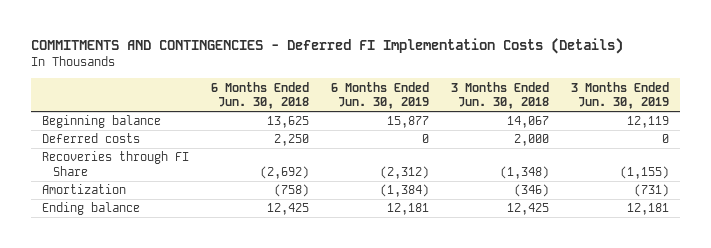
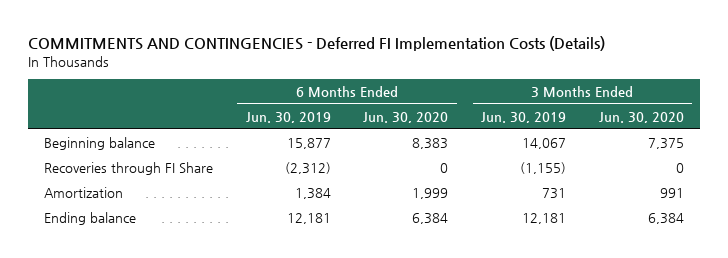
- | 6 Months Ended Jun. 30, 2018 | 6 Months Ended Jun. 30, 2019 | 3 Months Ended Jun. 30, 2018 | 3 Months Ended Jun. 30, 2019
+ | 6 Months Ended Jun. 30, 2019 | 6 Months Ended Jun. 30, 2020 | 3 Months Ended Jun. 30, 2019 | 3 Months Ended Jun. 30, 2020
- Beginning balance | 13,625 | 15,877 | 14,067 | 12,119
- Deferred costs | 2,250 | 0 | 2,000 | 0
+ Beginning balance | 15,877 | 8,383 | 14,067 | 7,375
- Amortization | (758) | (1,384) | (346) | (731)
+ Amortization | 1,384 | 1,999 | 731 | 991

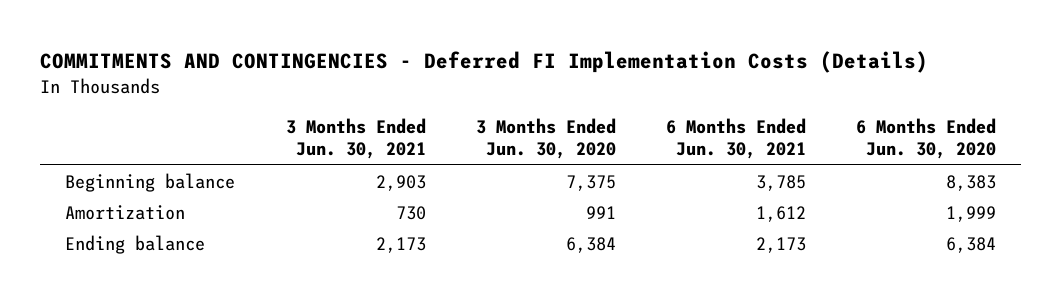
- | 6 Months Ended Jun. 30, 2019 | 6 Months Ended Jun. 30, 2020 | 3 Months Ended Jun. 30, 2019 | 3 Months Ended Jun. 30, 2020
+ | 3 Months Ended Jun. 30, 2021 | 3 Months Ended Jun. 30, 2020 | 6 Months Ended Jun. 30, 2021 | 6 Months Ended Jun. 30, 2020
- Recoveries through FI Share | (2,312) | 0 | (1,155) | 0

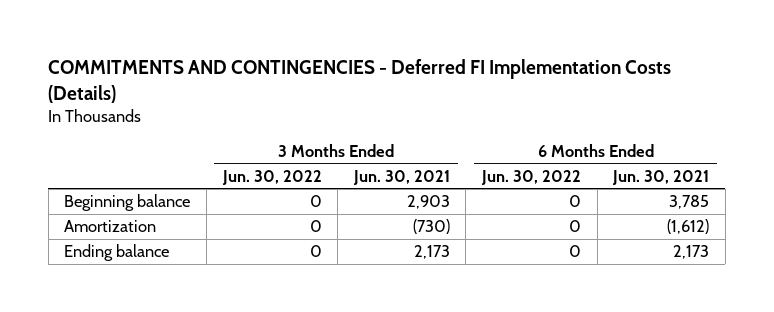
- | 3 Months Ended Jun. 30, 2021 | 3 Months Ended Jun. 30, 2020 | 6 Months Ended Jun. 30, 2021 | 6 Months Ended Jun. 30, 2020
+ | 3 Months Ended Jun. 30, 2022 | 3 Months Ended Jun. 30, 2021 | 6 Months Ended Jun. 30, 2022 | 6 Months Ended Jun. 30, 2021
- Amortization | 730 | 991 | 1,612 | 1,999
+ Amortization | 0 | (730) | 0 | (1,612)

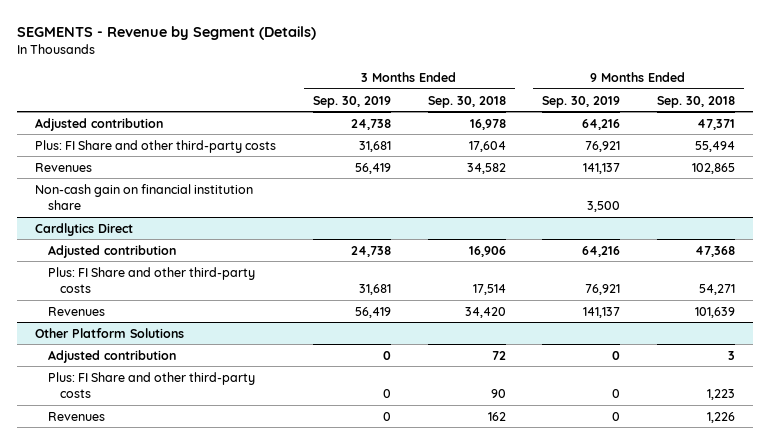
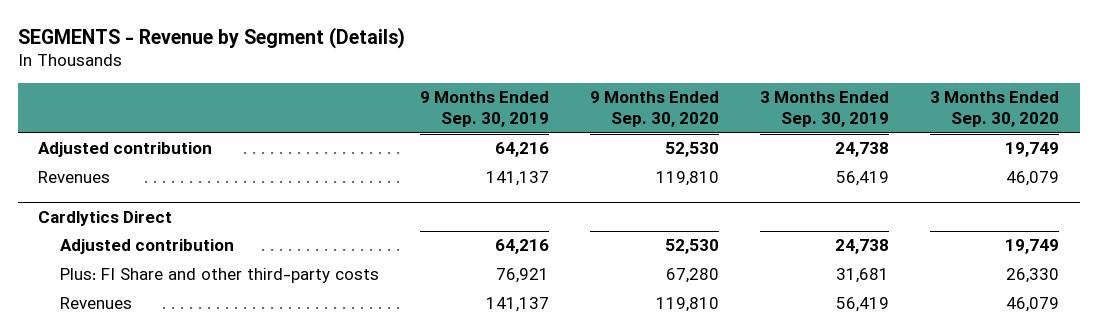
- | 3 Months Ended Sep. 30, 2019 | 3 Months Ended Sep. 30, 2018 | 9 Months Ended Sep. 30, 2019 | 9 Months Ended Sep. 30, 2018
+ | 9 Months Ended Sep. 30, 2019 | 9 Months Ended Sep. 30, 2020 | 3 Months Ended Sep. 30, 2019 | 3 Months Ended Sep. 30, 2020
- Plus: FI Share and other third-party costs | 31,681 | 17,604 | 76,921 | 55,494
- Non-cash gain on financial institution share | | | 3,500 |
- Other Platform Solutions
- Adjusted contribution | 0 | 72 | 0 | 3
- Plus: FI Share and other third-party costs | 0 | 90 | 0 | 1,223
- Revenues | 0 | 162 | 0 | 1,226

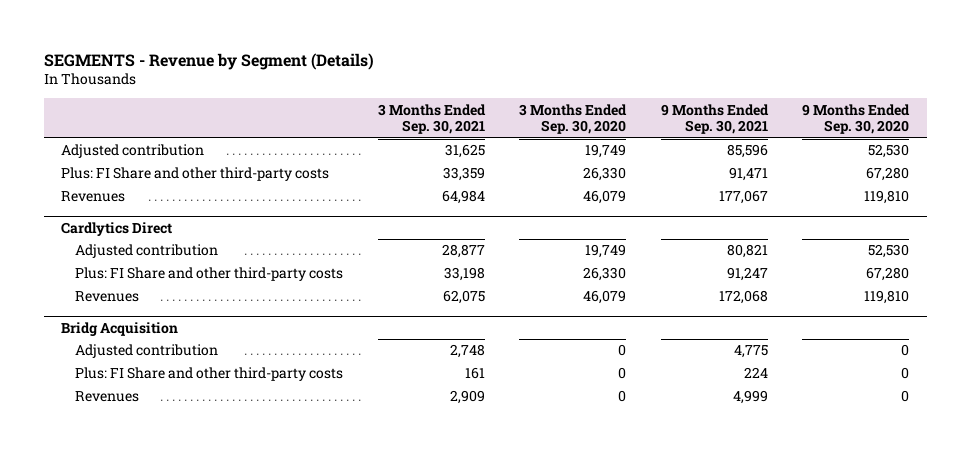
- | 9 Months Ended Sep. 30, 2019 | 9 Months Ended Sep. 30, 2020 | 3 Months Ended Sep. 30, 2019 | 3 Months Ended Sep. 30, 2020
+ | 3 Months Ended Sep. 30, 2021 | 3 Months Ended Sep. 30, 2020 | 9 Months Ended Sep. 30, 2021 | 9 Months Ended Sep. 30, 2020
+ Plus: FI Share and other third-party costs | 33,359 | 26,330 | 91,471 | 67,280
+ Bridg Acquisition
+ Adjusted contribution | 2,748 | 0 | 4,775 | 0
+ Plus: FI Share and other third-party costs | 161 | 0 | 224 | 0
+ Revenues | 2,909 | 0 | 4,999 | 0

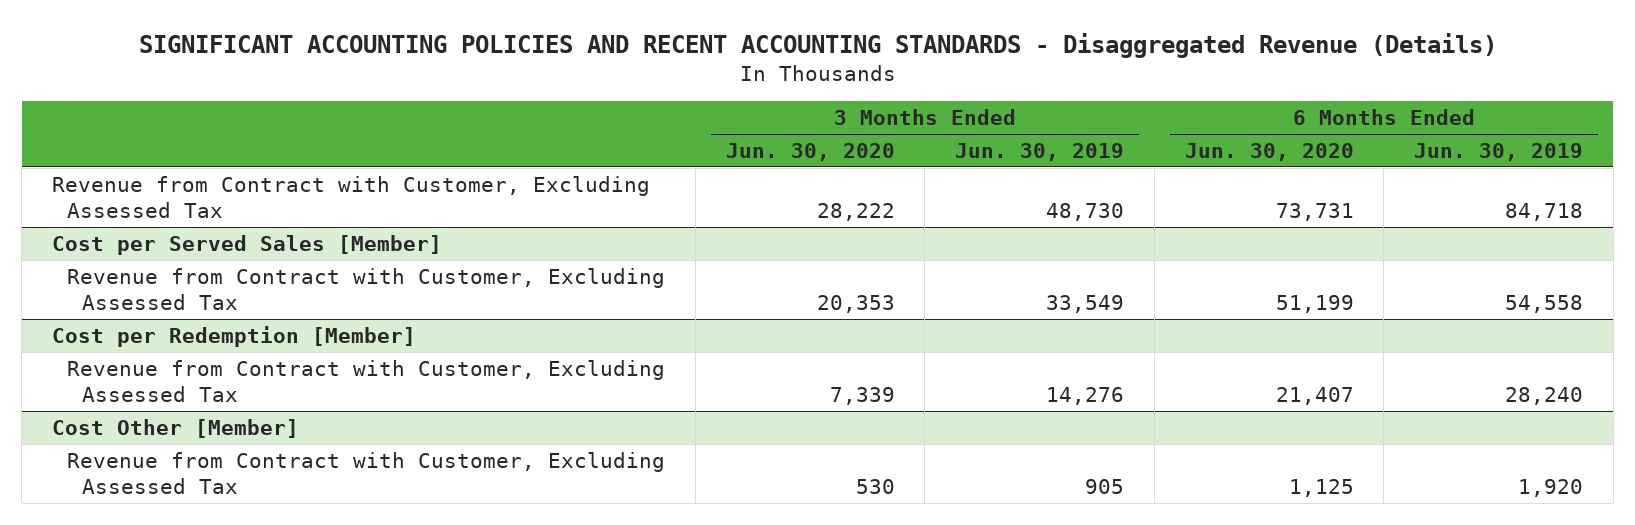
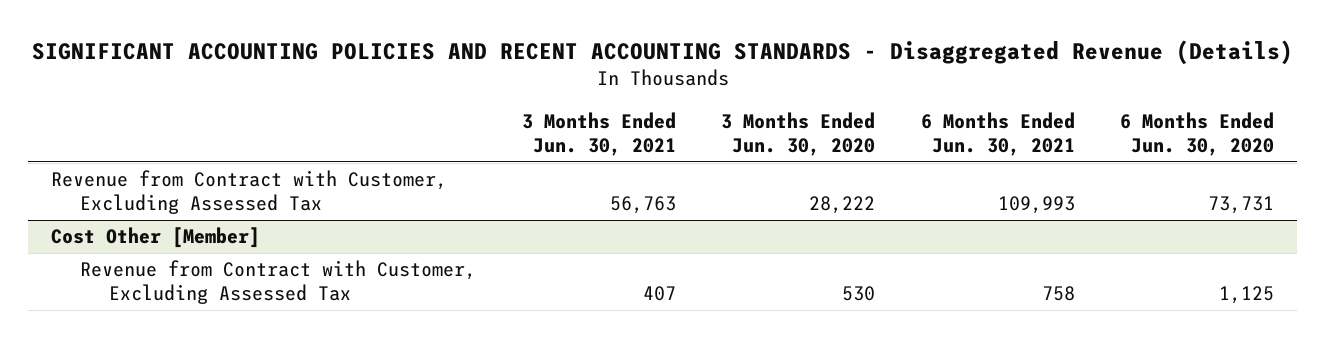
- | 3 Months Ended Jun. 30, 2020 | 3 Months Ended Jun. 30, 2019 | 6 Months Ended Jun. 30, 2020 | 6 Months Ended Jun. 30, 2019
+ | 3 Months Ended Jun. 30, 2021 | 3 Months Ended Jun. 30, 2020 | 6 Months Ended Jun. 30, 2021 | 6 Months Ended Jun. 30, 2020
- Cost per Served Sales [Member]
- Revenue from Contract with Customer, Excluding Assessed Tax | 20,353 | 33,549 | 51,199 | 54,558
- Cost per Redemption [Member]
- Revenue from Contract with Customer, Excluding Assessed Tax | 7,339 | 14,276 | 21,407 | 28,240

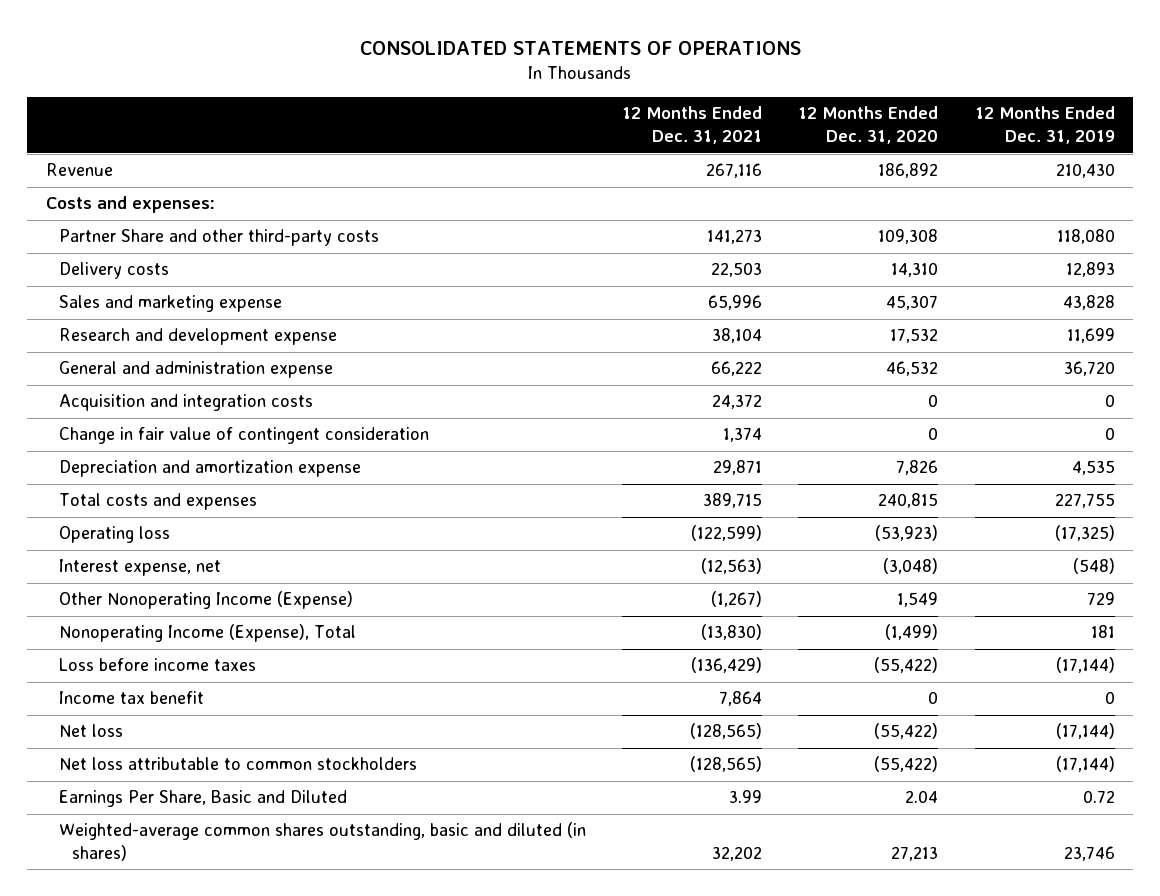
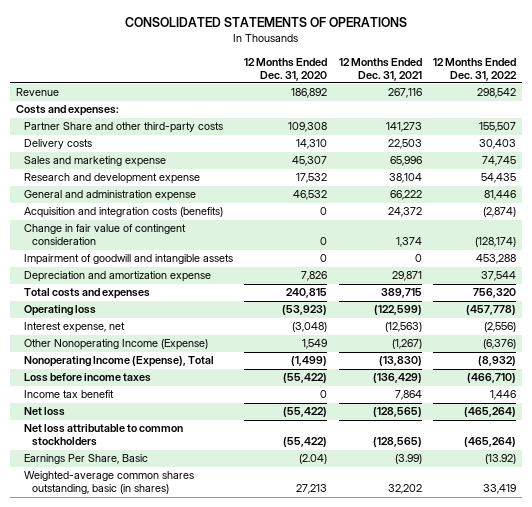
- | 12 Months Ended Dec. 31, 2021 | 12 Months Ended Dec. 31, 2020 | 12 Months Ended Dec. 31, 2019
+ | 12 Months Ended Dec. 31, 2020 | 12 Months Ended Dec. 31, 2021 | 12 Months Ended Dec. 31, 2022
- Acquisition and integration costs | 24,372 | 0 | 0
+ Acquisition and integration costs (benefits) | 0 | 24,372 | (2,874)
+ Impairment of goodwill and intangible assets | 0 | 0 | 453,288
- Earnings Per Share, Basic and Diluted | 3.99 | 2.04 | 0.72
- Weighted-average common shares outstanding, basic and diluted (in shares) | 32,202 | 27,213 | 23,746
+ Earnings Per Share, Basic | (2.04) | (3.99) | (13.92)
+ Weighted-average common shares outstanding, basic (in shares) | 27,213 | 32,202 | 33,419

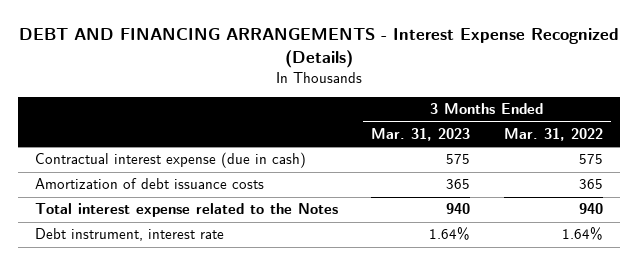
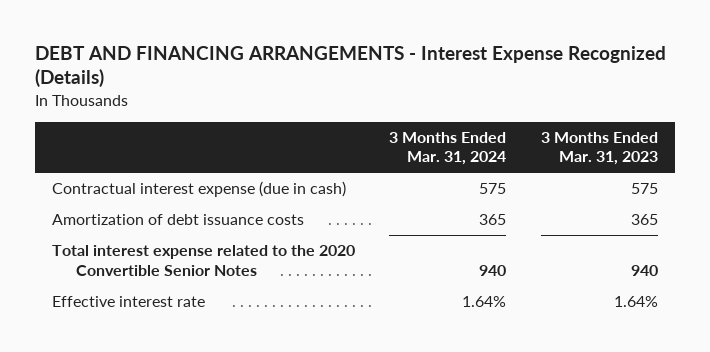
- | 3 Months Ended Mar. 31, 2023 | 3 Months Ended Mar. 31, 2022
+ | 3 Months Ended Mar. 31, 2024 | 3 Months Ended Mar. 31, 2023
- Total interest expense related to the Notes | 940 | 940
- Debt instrument, interest rate | 1.64% | 1.64%
+ Total interest expense related to the 2020 Convertible Senior Notes | 940 | 940
+ Effective interest rate | 1.64% | 1.64%

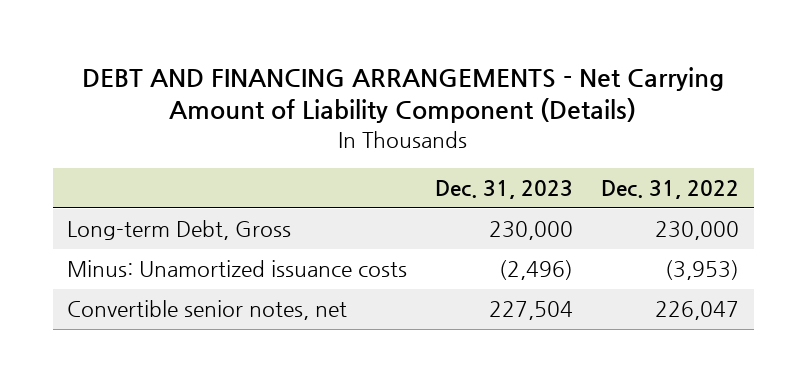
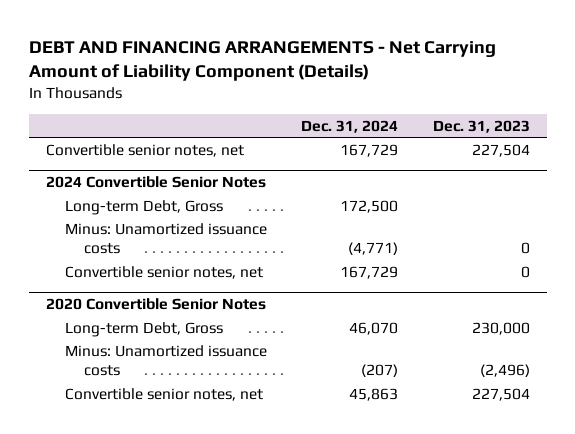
- | Dec. 31, 2023 | Dec. 31, 2022
+ | Dec. 31, 2024 | Dec. 31, 2023
+ Convertible senior notes, net | 167,729 | 227,504
+ 2024 Convertible Senior Notes
+ Long-term Debt, Gross | 172,500 |
+ Minus: Unamortized issuance costs | (4,771) | 0
+ Convertible senior notes, net | 167,729 | 0
+ 2020 Convertible Senior Notes

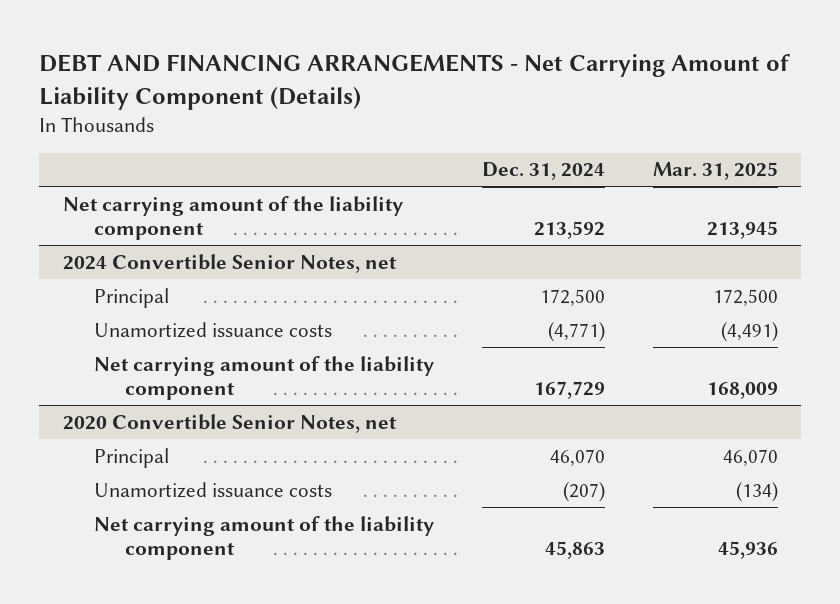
- | Dec. 31, 2024 | Dec. 31, 2023
+ | Dec. 31, 2024 | Mar. 31, 2025
- Convertible senior notes, net | 167,729 | 227,504
- 2024 Convertible Senior Notes
- Long-term Debt, Gross | 172,500 |
- Minus: Unamortized issuance costs | (4,771) | 0
- Convertible senior notes, net | 167,729 | 0
- 2020 Convertible Senior Notes
- Long-term Debt, Gross | 46,070 | 230,000
- Minus: Unamortized issuance costs | (207) | (2,496)
- Convertible senior notes, net | 45,863 | 227,504
+ Net carrying amount of the liability component | 213,592 | 213,945
+ 2024 Convertible Senior Notes, net
+ Principal | 172,500 | 172,500
+ Unamortized issuance costs | (4,771) | (4,491)
+ Net carrying amount of the liability component | 167,729 | 168,009
+ 2020 Convertible Senior Notes, net
+ Principal | 46,070 | 46,070
+ Unamortized issuance costs | (207) | (134)
+ Net carrying amount of the liability component | 45,863 | 45,936

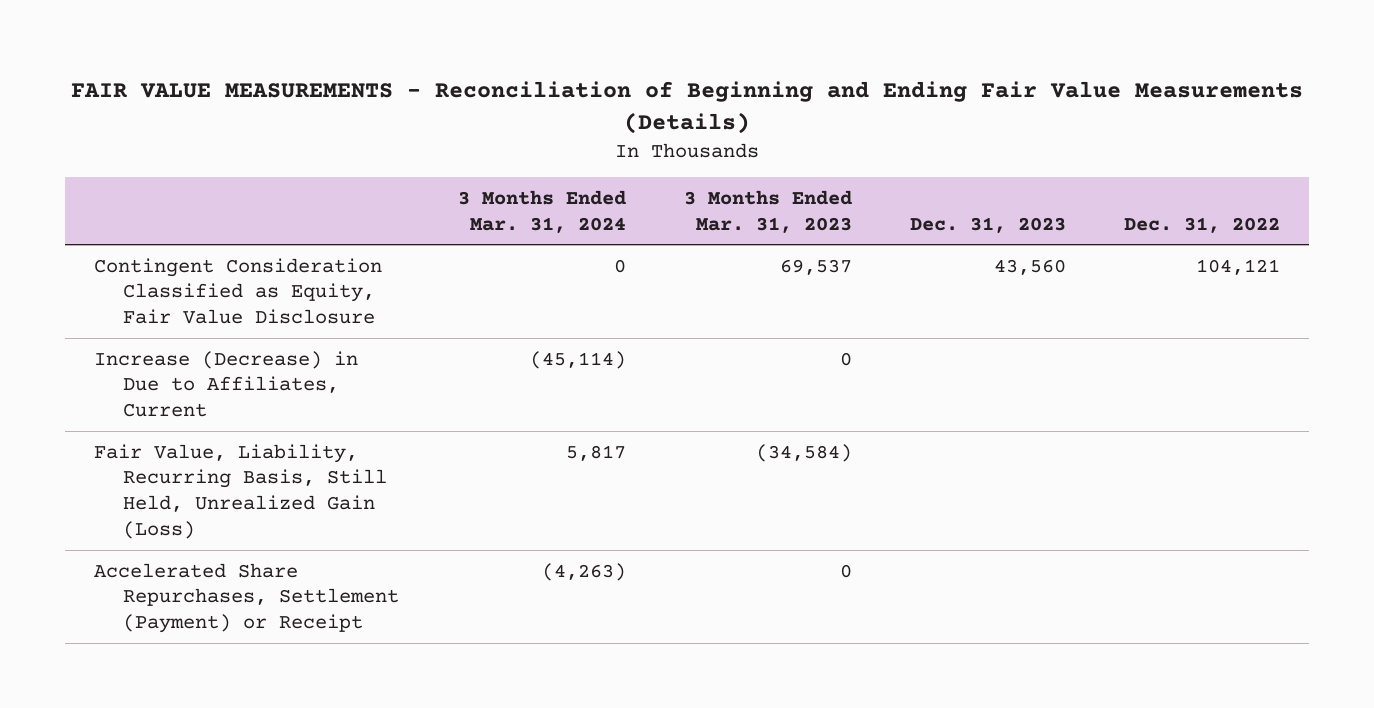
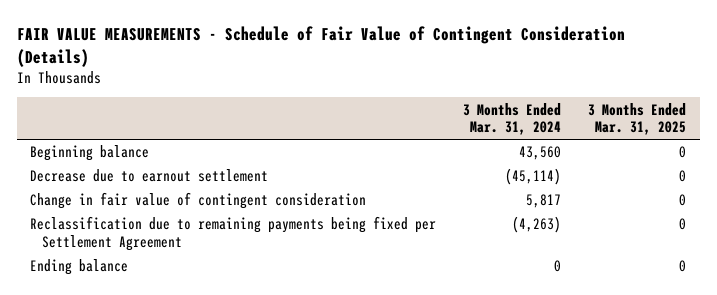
- FAIR VALUE MEASUREMENTS - Reconciliation of Beginning and Ending Fair Value Measurements (Details)
+ FAIR VALUE MEASUREMENTS - Schedule of Fair Value of Contingent Consideration (Details)
- | 3 Months Ended Mar. 31, 2024 | 3 Months Ended Mar. 31, 2023 | Dec. 31, 2023 | Dec. 31, 2022
+ | 3 Months Ended Mar. 31, 2024 | 3 Months Ended Mar. 31, 2025
- Contingent Consideration Classified as Equity, Fair Value Disclosure | 0 | 69,537 | 43,560 | 104,121
- Increase (Decrease) in Due to Affiliates, Current | (45,114) | 0 | |
- Fair Value, Liability, Recurring Basis, Still Held, Unrealized Gain (Loss) | 5,817 | (34,584) | |
- Accelerated Share Repurchases, Settlement (Payment) or Receipt | (4,263) | 0 | |
+ Beginning balance | 43,560 | 0
+ Decrease due to earnout settlement | (45,114) | 0
+ Change in fair value of contingent consideration | 5,817 | 0
+ Reclassification due to remaining payments being fixed per Settlement Agreement | (4,263) | 0
+ Ending balance | 0 | 0

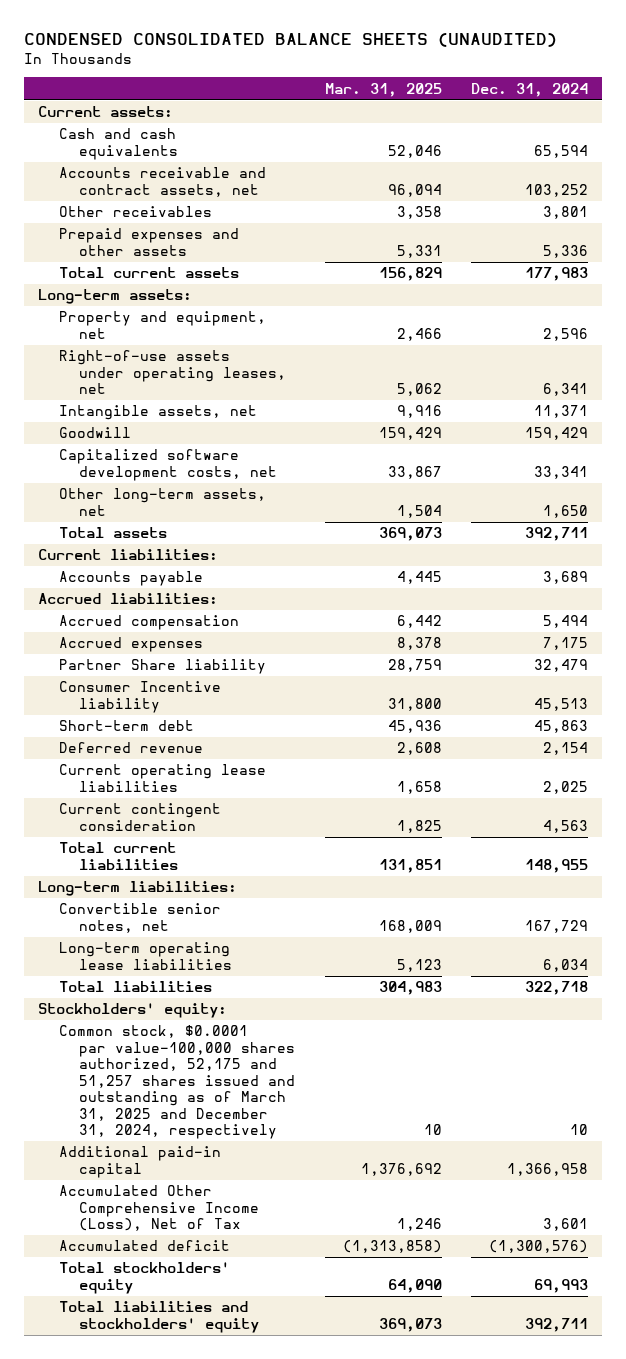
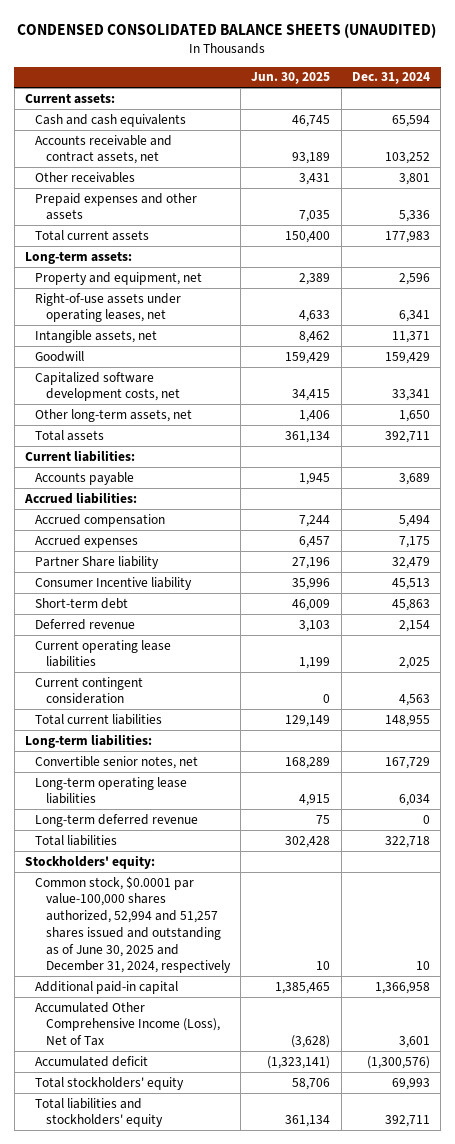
- | Mar. 31, 2025 | Dec. 31, 2024
+ | Jun. 30, 2025 | Dec. 31, 2024
+ Long-term deferred revenue | 75 | 0
- Common stock, $0.0001 par value-100,000 shares authorized, 52,175 and 51,257 shares issued and outstanding as of March 31, 2025 and December 31, 2024, respectively | 10 | 10
+ Common stock, $0.0001 par value-100,000 shares authorized, 52,994 and 51,257 shares issued and outstanding as of June 30, 2025 and December 31, 2024, respectively | 10 | 10

